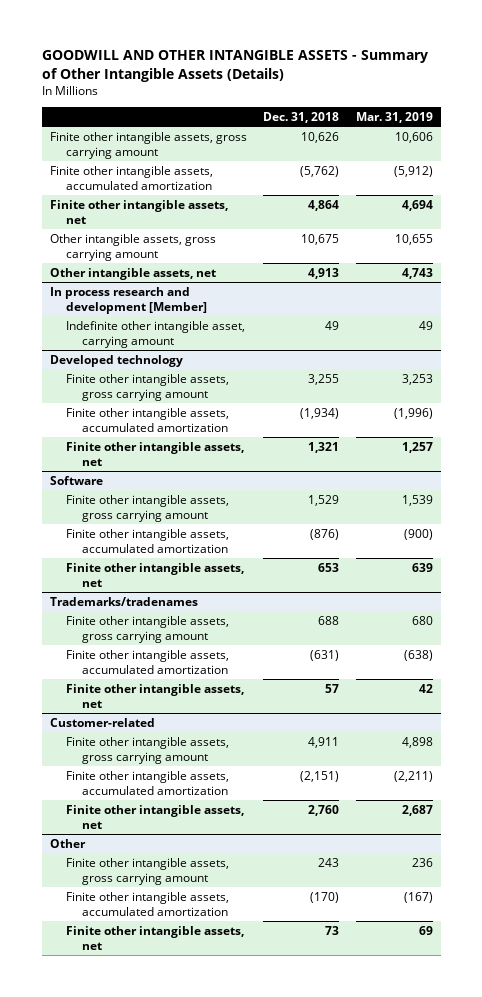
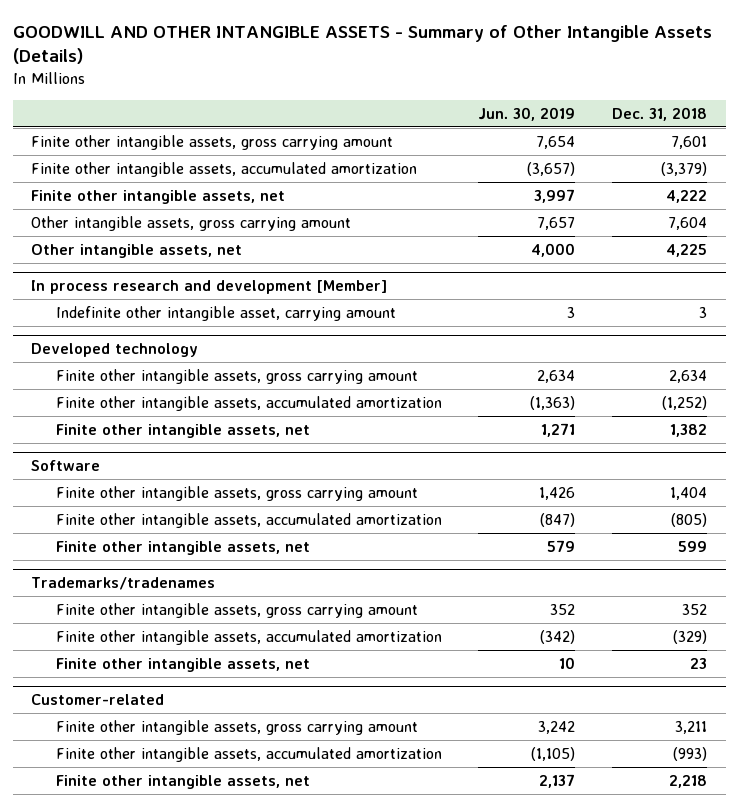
- | Dec. 31, 2018 | Mar. 31, 2019
+ | Jun. 30, 2019 | Dec. 31, 2018
- Finite other intangible assets, gross carrying amount | 10,626 | 10,606
- Finite other intangible assets, accumulated amortization | (5,762) | (5,912)
- Finite other intangible assets, net | 4,864 | 4,694
- Other intangible assets, gross carrying amount | 10,675 | 10,655
- Other intangible assets, net | 4,913 | 4,743
+ Finite other intangible assets, gross carrying amount | 7,654 | 7,601
+ Finite other intangible assets, accumulated amortization | (3,657) | (3,379)
+ Finite other intangible assets, net | 3,997 | 4,222
+ Other intangible assets, gross carrying amount | 7,657 | 7,604
+ Other intangible assets, net | 4,000 | 4,225
@ In process research and development [Member]
- Indefinite other intangible asset, carrying amount | 49 | 49
+ Indefinite other intangible asset, carrying amount | 3 | 3
@ Developed technology
- Finite other intangible assets, gross carrying amount | 3,255 | 3,253
- Finite other intangible assets, accumulated amortization | (1,934) | (1,996)
- Finite other intangible assets, net | 1,321 | 1,257
+ Finite other intangible assets, gross carrying amount | 2,634 | 2,634
+ Finite other intangible assets, accumulated amortization | (1,363) | (1,252)
+ Finite other intangible assets, net | 1,271 | 1,382
@ Software
- Finite other intangible assets, gross carrying amount | 1,529 | 1,539
- Finite other intangible assets, accumulated amortization | (876) | (900)
- Finite other intangible assets, net | 653 | 639
+ Finite other intangible assets, gross carrying amount | 1,426 | 1,404
+ Finite other intangible assets, accumulated amortization | (847) | (805)
+ Finite other intangible assets, net | 579 | 599
@ Trademarks/tradenames
- Finite other intangible assets, gross carrying amount | 688 | 680
- Finite other intangible assets, accumulated amortization | (631) | (638)
- Finite other intangible assets, net | 57 | 42
+ Finite other intangible assets, gross carrying amount | 352 | 352
+ Finite other intangible assets, accumulated amortization | (342) | (329)
+ Finite other intangible assets, net | 10 | 23
@ Customer-related
- Finite other intangible assets, gross carrying amount | 4,911 | 4,898
- Finite other intangible assets, accumulated amortization | (2,151) | (2,211)
- Finite other intangible assets, net | 2,760 | 2,687
- Other
- Finite other intangible assets, gross carrying amount | 243 | 236
- Finite other intangible assets, accumulated amortization | (170) | (167)
- Finite other intangible assets, net | 73 | 69
@ Customer-related
+ Finite other intangible assets, gross carrying amount | 3,242 | 3,211
+ Finite other intangible assets, accumulated amortization | (1,105) | (993)
+ Finite other intangible assets, net | 2,137 | 2,218

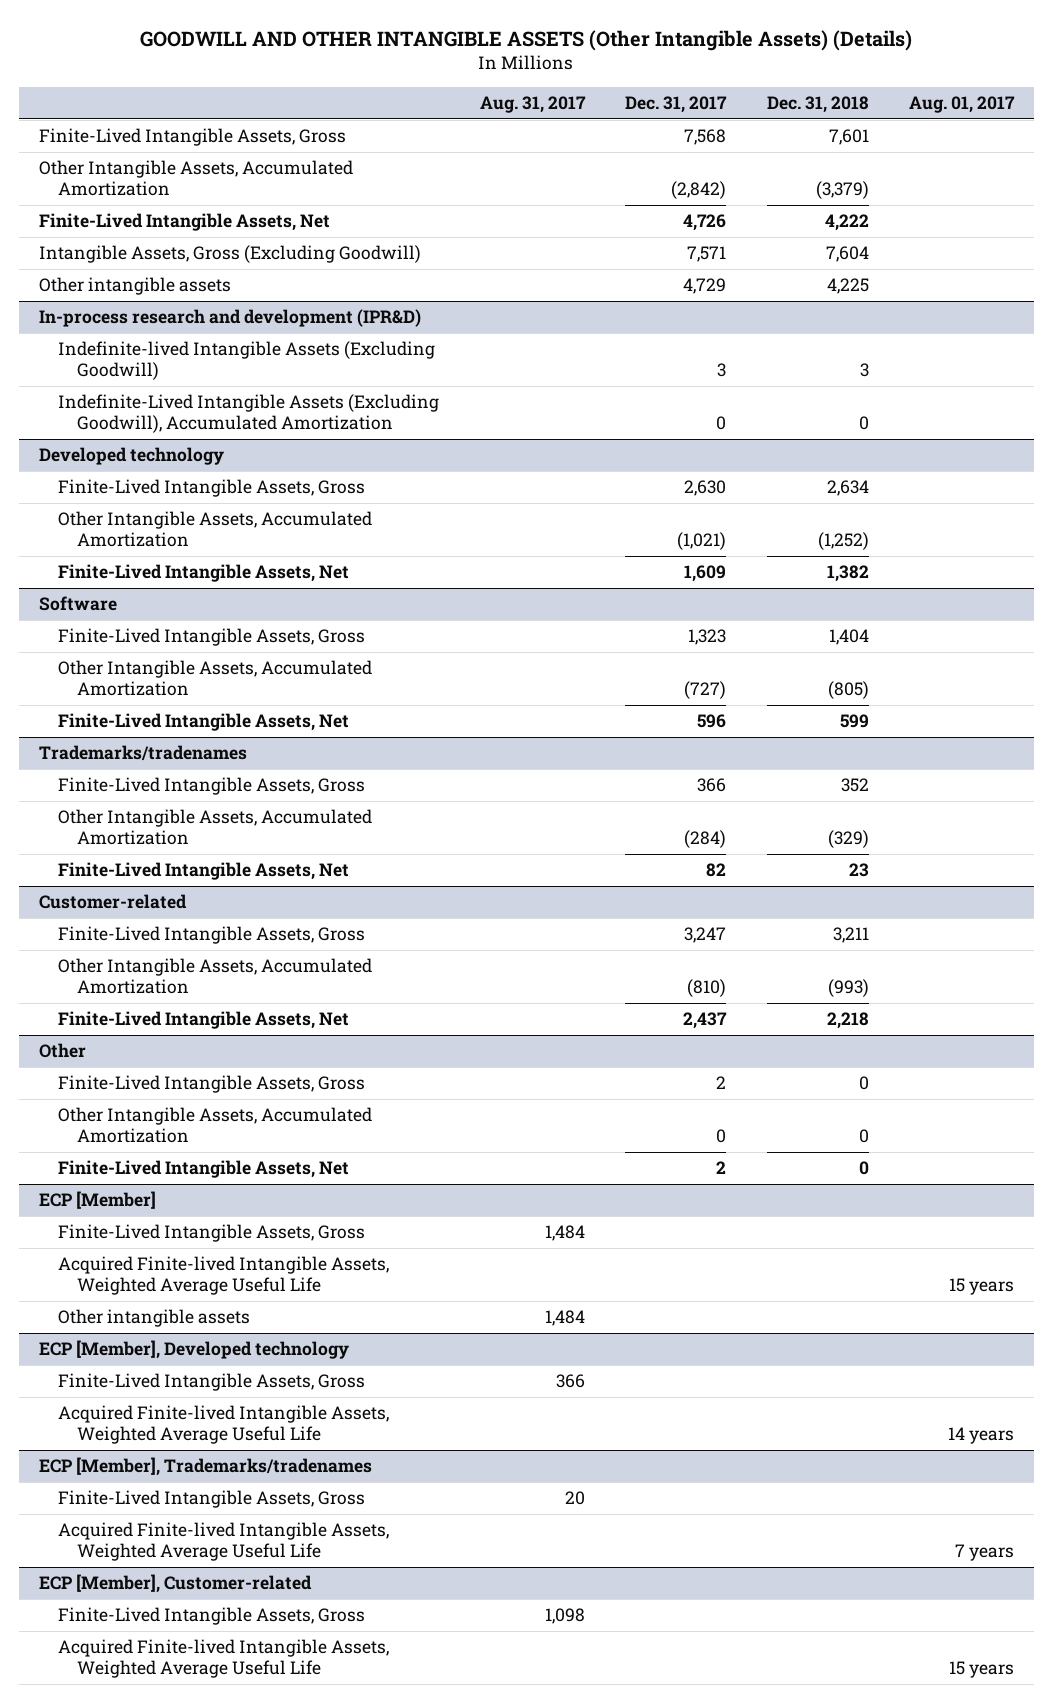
- GOODWILL AND OTHER INTANGIBLE ASSETS - Summary of Other Intangible Assets (Details)
+ GOODWILL AND OTHER INTANGIBLE ASSETS (Other Intangible Assets) (Details)
- | Jun. 30, 2019 | Dec. 31, 2018
+ | Aug. 31, 2017 | Dec. 31, 2017 | Dec. 31, 2018 | Aug. 01, 2017
- Finite other intangible assets, gross carrying amount | 7,654 | 7,601
- Finite other intangible assets, accumulated amortization | (3,657) | (3,379)
- Finite other intangible assets, net | 3,997 | 4,222
- Other intangible assets, gross carrying amount | 7,657 | 7,604
- Other intangible assets, net | 4,000 | 4,225
- In process research and development [Member]
- Indefinite other intangible asset, carrying amount | 3 | 3
+ Finite-Lived Intangible Assets, Gross | | 7,568 | 7,601 |
+ Other Intangible Assets, Accumulated Amortization | | (2,842) | (3,379) |
+ Finite-Lived Intangible Assets, Net | | 4,726 | 4,222 |
+ Intangible Assets, Gross (Excluding Goodwill) | | 7,571 | 7,604 |
+ Other intangible assets | | 4,729 | 4,225 |
+ In-process research and development (IPR&D)
+ Indefinite-lived Intangible Assets (Excluding Goodwill) | | 3 | 3 |
+ Indefinite-Lived Intangible Assets (Excluding Goodwill), Accumulated Amortization | | 0 | 0 |
@ Developed technology
- Finite other intangible assets, gross carrying amount | 2,634 | 2,634
- Finite other intangible assets, accumulated amortization | (1,363) | (1,252)
- Finite other intangible assets, net | 1,271 | 1,382
+ Finite-Lived Intangible Assets, Gross | | 2,630 | 2,634 |
+ Other Intangible Assets, Accumulated Amortization | | (1,021) | (1,252) |
+ Finite-Lived Intangible Assets, Net | | 1,609 | 1,382 |
@ Software
- Finite other intangible assets, gross carrying amount | 1,426 | 1,404
- Finite other intangible assets, accumulated amortization | (847) | (805)
- Finite other intangible assets, net | 579 | 599
+ Finite-Lived Intangible Assets, Gross | | 1,323 | 1,404 |
+ Other Intangible Assets, Accumulated Amortization | | (727) | (805) |
+ Finite-Lived Intangible Assets, Net | | 596 | 599 |
@ Trademarks/tradenames
- Finite other intangible assets, gross carrying amount | 352 | 352
- Finite other intangible assets, accumulated amortization | (342) | (329)
- Finite other intangible assets, net | 10 | 23
+ Finite-Lived Intangible Assets, Gross | | 366 | 352 |
+ Other Intangible Assets, Accumulated Amortization | | (284) | (329) |
+ Finite-Lived Intangible Assets, Net | | 82 | 23 |
@ Customer-related
- Finite other intangible assets, gross carrying amount | 3,242 | 3,211
- Finite other intangible assets, accumulated amortization | (1,105) | (993)
- Finite other intangible assets, net | 2,137 | 2,218
+ Finite-Lived Intangible Assets, Gross | | 3,247 | 3,211 |
+ Other Intangible Assets, Accumulated Amortization | | (810) | (993) |
+ Finite-Lived Intangible Assets, Net | | 2,437 | 2,218 |
+ Other
+ Finite-Lived Intangible Assets, Gross | | 2 | 0 |
+ Other Intangible Assets, Accumulated Amortization | | 0 | 0 |
+ Finite-Lived Intangible Assets, Net | | 2 | 0 |
+ ECP [Member]
+ Finite-Lived Intangible Assets, Gross | 1,484 | | |
+ Acquired Finite-lived Intangible Assets, Weighted Average Useful Life | | | | 15 years
+ Other intangible assets | 1,484 | | |
+ ECP [Member], Developed technology
+ Finite-Lived Intangible Assets, Gross | 366 | | |
+ Acquired Finite-lived Intangible Assets, Weighted Average Useful Life | | | | 14 years
+ ECP [Member], Trademarks/tradenames
+ Finite-Lived Intangible Assets, Gross | 20 | | |
+ Acquired Finite-lived Intangible Assets, Weighted Average Useful Life | | | | 7 years
+ ECP [Member], Customer-related
+ Finite-Lived Intangible Assets, Gross | 1,098 | | |
+ Acquired Finite-lived Intangible Assets, Weighted Average Useful Life | | | | 15 years

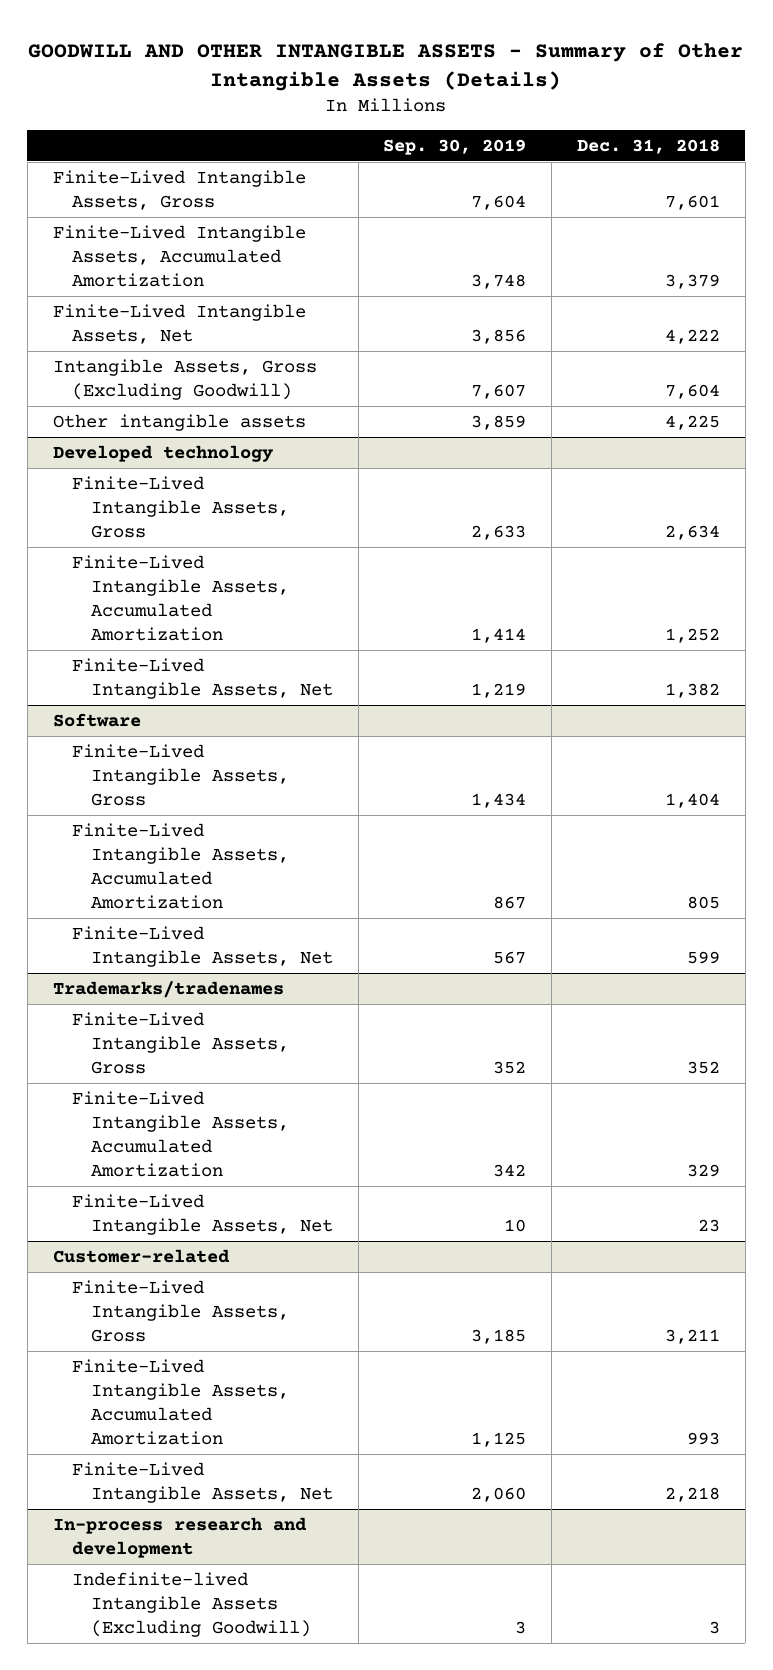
- GOODWILL AND OTHER INTANGIBLE ASSETS (Other Intangible Assets) (Details)
+ GOODWILL AND OTHER INTANGIBLE ASSETS - Summary of Other Intangible Assets (Details)
- | Aug. 31, 2017 | Dec. 31, 2017 | Dec. 31, 2018 | Aug. 01, 2017
+ | Sep. 30, 2019 | Dec. 31, 2018
- Other Intangible Assets, Accumulated Amortization | | (2,842) | (3,379) |
+ Finite-Lived Intangible Assets, Accumulated Amortization | 3,748 | 3,379
- In-process research and development (IPR&D)
- Indefinite-lived Intangible Assets (Excluding Goodwill) | | 3 | 3 |
- Indefinite-Lived Intangible Assets (Excluding Goodwill), Accumulated Amortization | | 0 | 0 |
@ Developed technology
- Other Intangible Assets, Accumulated Amortization | | (1,021) | (1,252) |
+ Finite-Lived Intangible Assets, Accumulated Amortization | 1,414 | 1,252
@ Software
- Other Intangible Assets, Accumulated Amortization | | (727) | (805) |
+ Finite-Lived Intangible Assets, Accumulated Amortization | 867 | 805
@ Trademarks/tradenames
- Other Intangible Assets, Accumulated Amortization | | (284) | (329) |
+ Finite-Lived Intangible Assets, Accumulated Amortization | 342 | 329
@ Customer-related
- Other Intangible Assets, Accumulated Amortization | | (810) | (993) |
+ Finite-Lived Intangible Assets, Accumulated Amortization | 1,125 | 993
- Other
- Finite-Lived Intangible Assets, Gross | | 2 | 0 |
- Other Intangible Assets, Accumulated Amortization | | 0 | 0 |
- Finite-Lived Intangible Assets, Net | | 2 | 0 |
- ECP [Member]
- Finite-Lived Intangible Assets, Gross | 1,484 | | |
- Acquired Finite-lived Intangible Assets, Weighted Average Useful Life | | | | 15 years
- Other intangible assets | 1,484 | | |
- ECP [Member], Developed technology
- Finite-Lived Intangible Assets, Gross | 366 | | |
- Acquired Finite-lived Intangible Assets, Weighted Average Useful Life | | | | 14 years
- ECP [Member], Trademarks/tradenames
- Finite-Lived Intangible Assets, Gross | 20 | | |
- Acquired Finite-lived Intangible Assets, Weighted Average Useful Life | | | | 7 years
- ECP [Member], Customer-related
- Finite-Lived Intangible Assets, Gross | 1,098 | | |
- Acquired Finite-lived Intangible Assets, Weighted Average Useful Life | | | | 15 years
+ In-process research and development
+ Indefinite-lived Intangible Assets (Excluding Goodwill) | 3 | 3

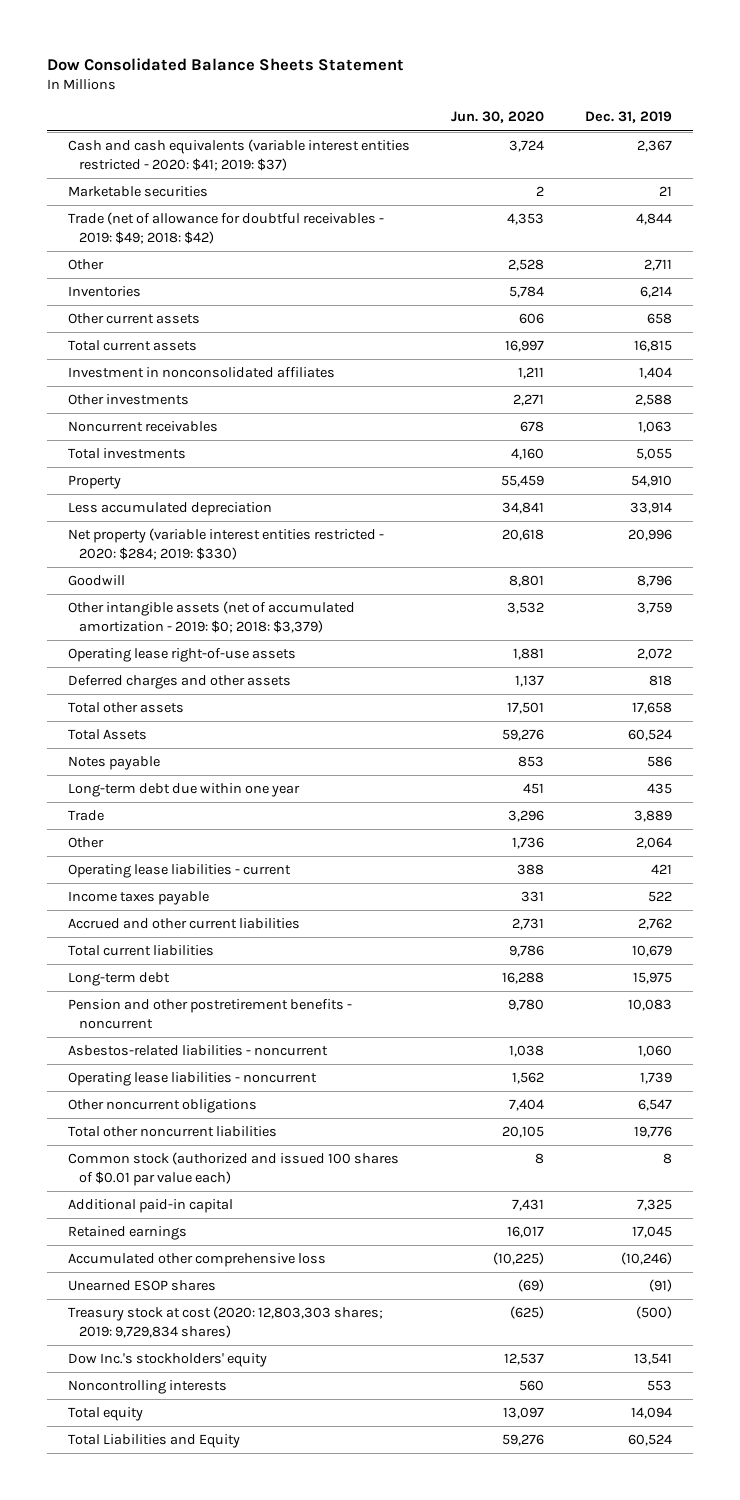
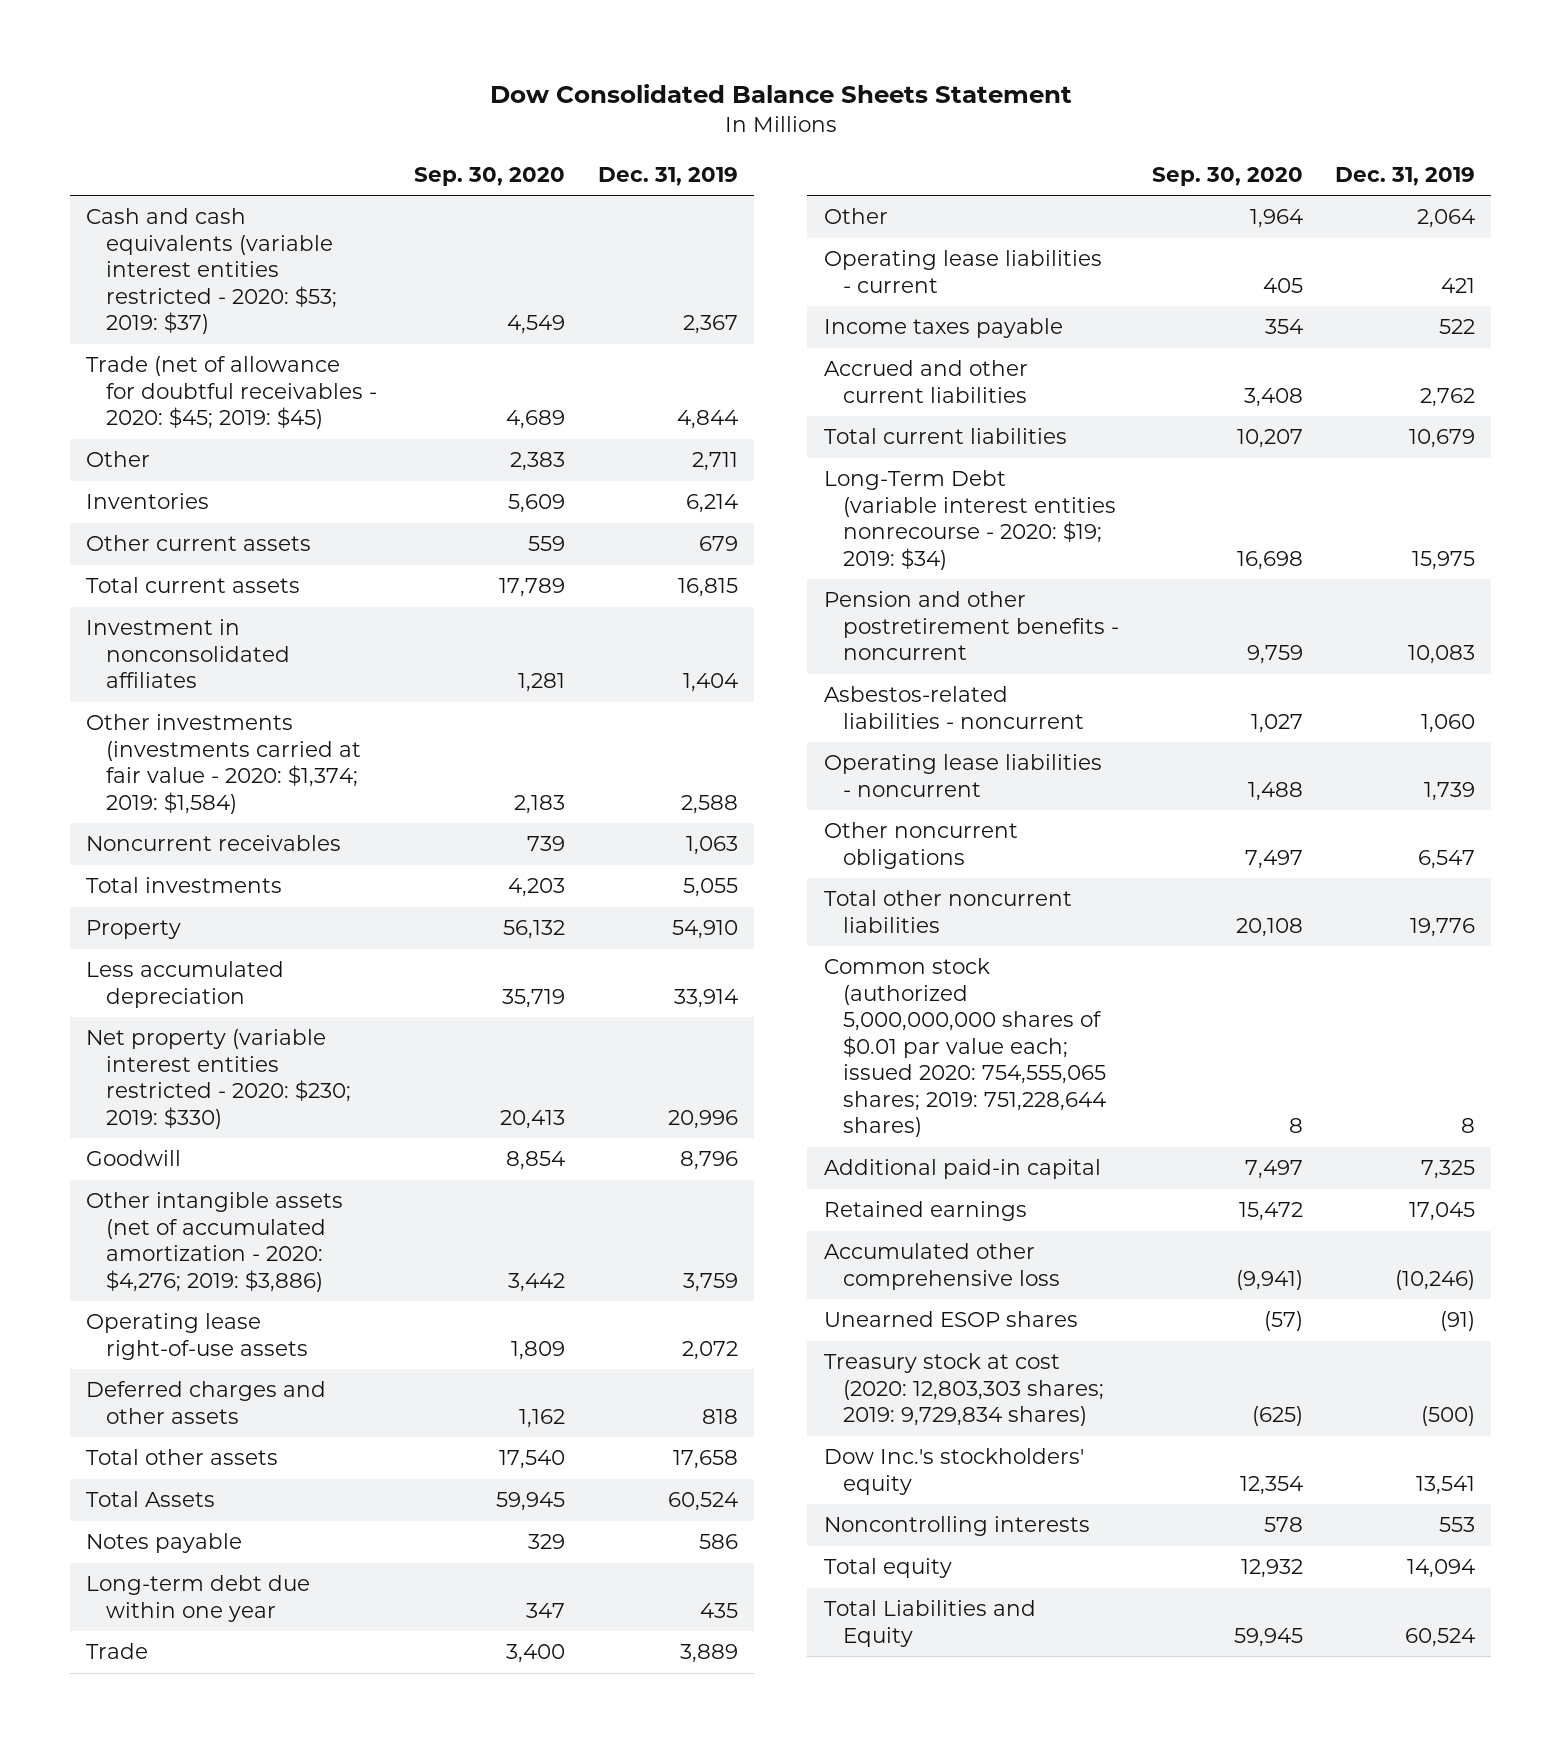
- | Jun. 30, 2020 | Dec. 31, 2019
+ | Sep. 30, 2020 | Dec. 31, 2019
- Cash and cash equivalents (variable interest entities restricted - 2020: $41; 2019: $37) | 3,724 | 2,367
- Marketable securities | 2 | 21
- Trade (net of allowance for doubtful receivables - 2019: $49; 2018: $42) | 4,353 | 4,844
+ Cash and cash equivalents (variable interest entities restricted - 2020: $53; 2019: $37) | 4,549 | 2,367
+ Trade (net of allowance for doubtful receivables - 2020: $45; 2019: $45) | 4,689 | 4,844
- Other current assets | 606 | 658
+ Other current assets | 559 | 679
- Other investments | 2,271 | 2,588
+ Other investments (investments carried at fair value - 2020: $1,374; 2019: $1,584) | 2,183 | 2,588
- Net property (variable interest entities restricted - 2020: $284; 2019: $330) | 20,618 | 20,996
+ Net property (variable interest entities restricted - 2020: $230; 2019: $330) | 20,413 | 20,996
- Other intangible assets (net of accumulated amortization - 2019: $0; 2018: $3,379) | 3,532 | 3,759
+ Other intangible assets (net of accumulated amortization - 2020: $4,276; 2019: $3,886) | 3,442 | 3,759
- Long-term debt | 16,288 | 15,975
+ Long-Term Debt (variable interest entities nonrecourse - 2020: $19; 2019: $34) | 16,698 | 15,975
- Common stock (authorized and issued 100 shares of $0.01 par value each) | 8 | 8
+ Common stock (authorized 5,000,000,000 shares of $0.01 par value each; issued 2020: 754,555,065 shares; 2019: 751,228,644 shares) | 8 | 8

